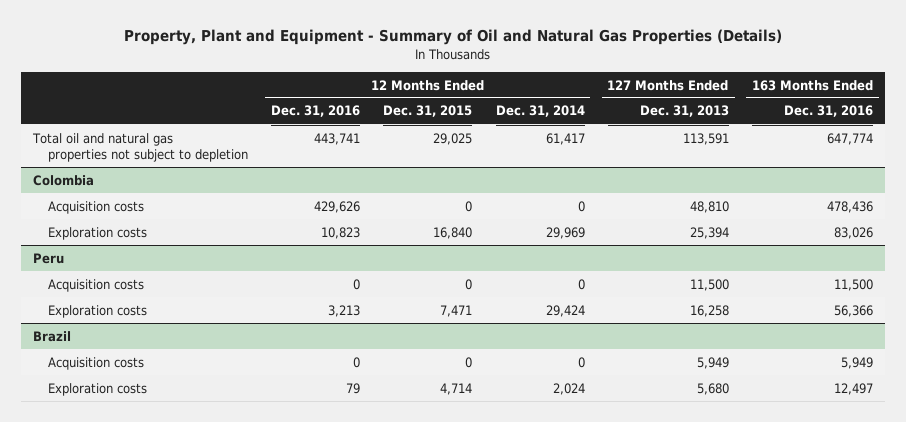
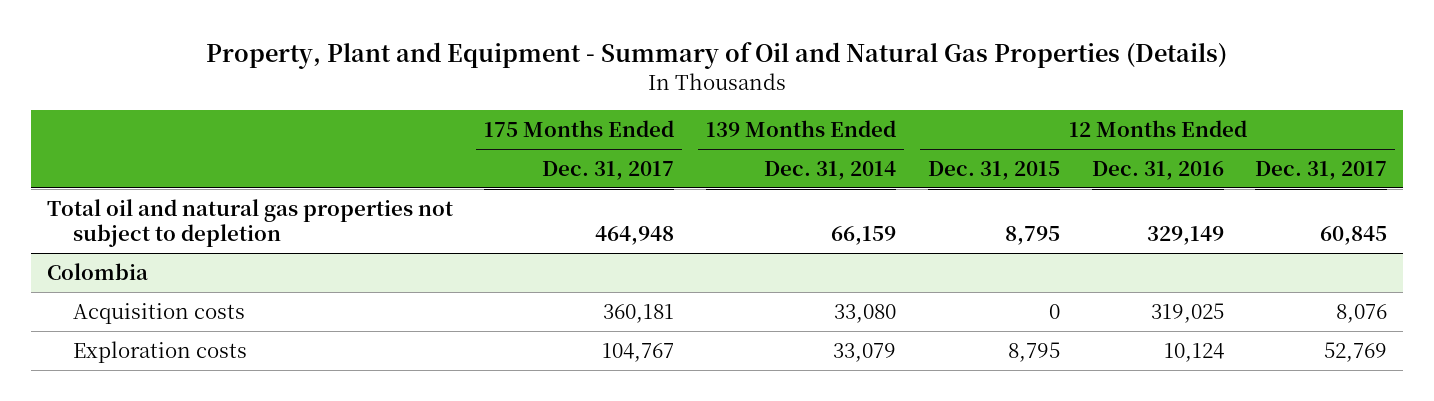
- | 12 Months Ended Dec. 31, 2016 | 12 Months Ended Dec. 31, 2015 | 12 Months Ended Dec. 31, 2014 | 127 Months Ended Dec. 31, 2013 | 163 Months Ended Dec. 31, 2016
+ | 175 Months Ended Dec. 31, 2017 | 139 Months Ended Dec. 31, 2014 | 12 Months Ended Dec. 31, 2015 | 12 Months Ended Dec. 31, 2016 | 12 Months Ended Dec. 31, 2017
- Total oil and natural gas properties not subject to depletion | 443,741 | 29,025 | 61,417 | 113,591 | 647,774
+ Total oil and natural gas properties not subject to depletion | 464,948 | 66,159 | 8,795 | 329,149 | 60,845
@ Colombia
- Acquisition costs | 429,626 | 0 | 0 | 48,810 | 478,436
- Exploration costs | 10,823 | 16,840 | 29,969 | 25,394 | 83,026
- Peru
- Acquisition costs | 0 | 0 | 0 | 11,500 | 11,500
- Exploration costs | 3,213 | 7,471 | 29,424 | 16,258 | 56,366
- Brazil
- Acquisition costs | 0 | 0 | 0 | 5,949 | 5,949
- Exploration costs | 79 | 4,714 | 2,024 | 5,680 | 12,497
@ Colombia
+ Acquisition costs | 360,181 | 33,080 | 0 | 319,025 | 8,076
+ Exploration costs | 104,767 | 33,079 | 8,795 | 10,124 | 52,769

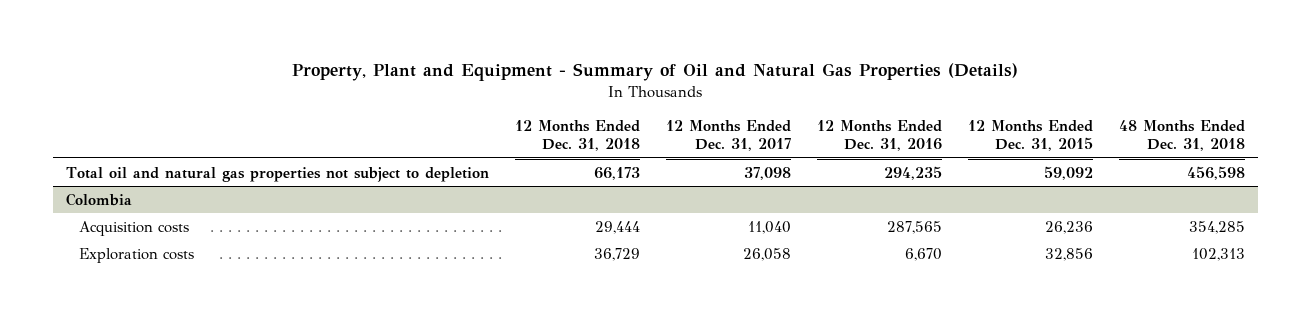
- | 175 Months Ended Dec. 31, 2017 | 139 Months Ended Dec. 31, 2014 | 12 Months Ended Dec. 31, 2015 | 12 Months Ended Dec. 31, 2016 | 12 Months Ended Dec. 31, 2017
+ | 12 Months Ended Dec. 31, 2018 | 12 Months Ended Dec. 31, 2017 | 12 Months Ended Dec. 31, 2016 | 12 Months Ended Dec. 31, 2015 | 48 Months Ended Dec. 31, 2018
- Total oil and natural gas properties not subject to depletion | 464,948 | 66,159 | 8,795 | 329,149 | 60,845
+ Total oil and natural gas properties not subject to depletion | 66,173 | 37,098 | 294,235 | 59,092 | 456,598
@ Colombia
- Acquisition costs | 360,181 | 33,080 | 0 | 319,025 | 8,076
- Exploration costs | 104,767 | 33,079 | 8,795 | 10,124 | 52,769
+ Acquisition costs | 29,444 | 11,040 | 287,565 | 26,236 | 354,285
+ Exploration costs | 36,729 | 26,058 | 6,670 | 32,856 | 102,313

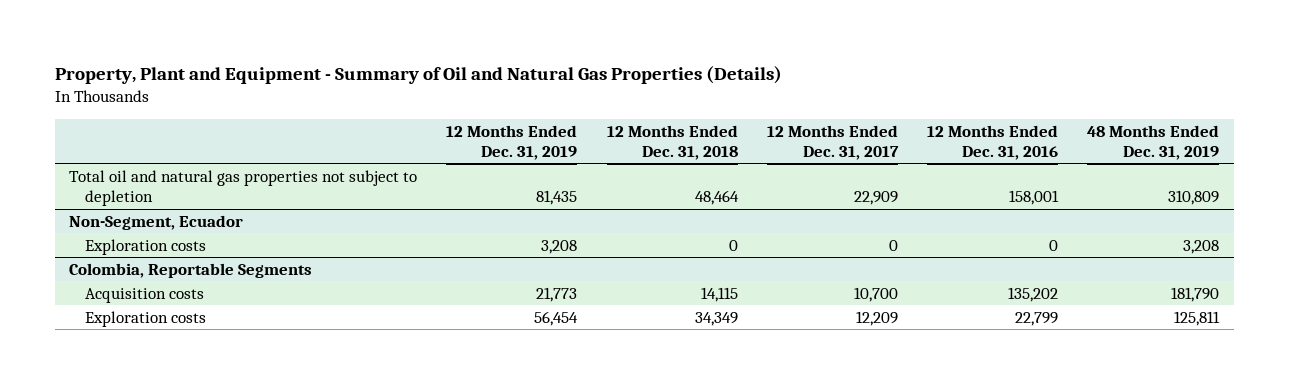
- | 12 Months Ended Dec. 31, 2018 | 12 Months Ended Dec. 31, 2017 | 12 Months Ended Dec. 31, 2016 | 12 Months Ended Dec. 31, 2015 | 48 Months Ended Dec. 31, 2018
+ | 12 Months Ended Dec. 31, 2019 | 12 Months Ended Dec. 31, 2018 | 12 Months Ended Dec. 31, 2017 | 12 Months Ended Dec. 31, 2016 | 48 Months Ended Dec. 31, 2019
- Total oil and natural gas properties not subject to depletion | 66,173 | 37,098 | 294,235 | 59,092 | 456,598
- Colombia
- Acquisition costs | 29,444 | 11,040 | 287,565 | 26,236 | 354,285
- Exploration costs | 36,729 | 26,058 | 6,670 | 32,856 | 102,313
+ Total oil and natural gas properties not subject to depletion | 81,435 | 48,464 | 22,909 | 158,001 | 310,809
+ Non-Segment, Ecuador
+ Exploration costs | 3,208 | 0 | 0 | 0 | 3,208
+ Colombia, Reportable Segments
+ Acquisition costs | 21,773 | 14,115 | 10,700 | 135,202 | 181,790
+ Exploration costs | 56,454 | 34,349 | 12,209 | 22,799 | 125,811

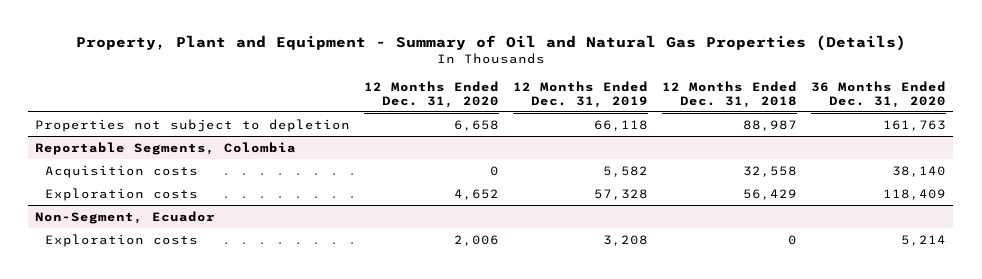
- | 12 Months Ended Dec. 31, 2019 | 12 Months Ended Dec. 31, 2018 | 12 Months Ended Dec. 31, 2017 | 12 Months Ended Dec. 31, 2016 | 48 Months Ended Dec. 31, 2019
+ | 12 Months Ended Dec. 31, 2020 | 12 Months Ended Dec. 31, 2019 | 12 Months Ended Dec. 31, 2018 | 36 Months Ended Dec. 31, 2020
- Total oil and natural gas properties not subject to depletion | 81,435 | 48,464 | 22,909 | 158,001 | 310,809
+ Properties not subject to depletion | 6,658 | 66,118 | 88,987 | 161,763
+ Reportable Segments, Colombia
+ Acquisition costs | 0 | 5,582 | 32,558 | 38,140
+ Exploration costs | 4,652 | 57,328 | 56,429 | 118,409
- Colombia, Reportable Segments
- Acquisition costs | 21,773 | 14,115 | 10,700 | 135,202 | 181,790
- Exploration costs | 56,454 | 34,349 | 12,209 | 22,799 | 125,811

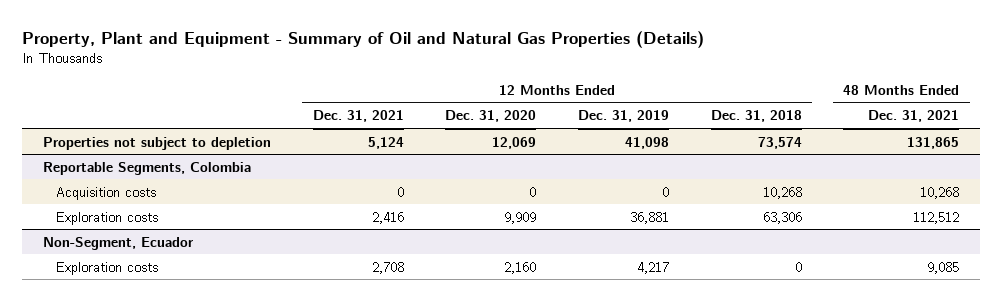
- | 12 Months Ended Dec. 31, 2020 | 12 Months Ended Dec. 31, 2019 | 12 Months Ended Dec. 31, 2018 | 36 Months Ended Dec. 31, 2020
+ | 12 Months Ended Dec. 31, 2021 | 12 Months Ended Dec. 31, 2020 | 12 Months Ended Dec. 31, 2019 | 12 Months Ended Dec. 31, 2018 | 48 Months Ended Dec. 31, 2021
- Properties not subject to depletion | 6,658 | 66,118 | 88,987 | 161,763
+ Properties not subject to depletion | 5,124 | 12,069 | 41,098 | 73,574 | 131,865
@ Reportable Segments, Colombia
- Acquisition costs | 0 | 5,582 | 32,558 | 38,140
- Exploration costs | 4,652 | 57,328 | 56,429 | 118,409
+ Acquisition costs | 0 | 0 | 0 | 10,268 | 10,268
+ Exploration costs | 2,416 | 9,909 | 36,881 | 63,306 | 112,512
@ Non-Segment, Ecuador
- Exploration costs | 2,006 | 3,208 | 0 | 5,214
+ Exploration costs | 2,708 | 2,160 | 4,217 | 0 | 9,085

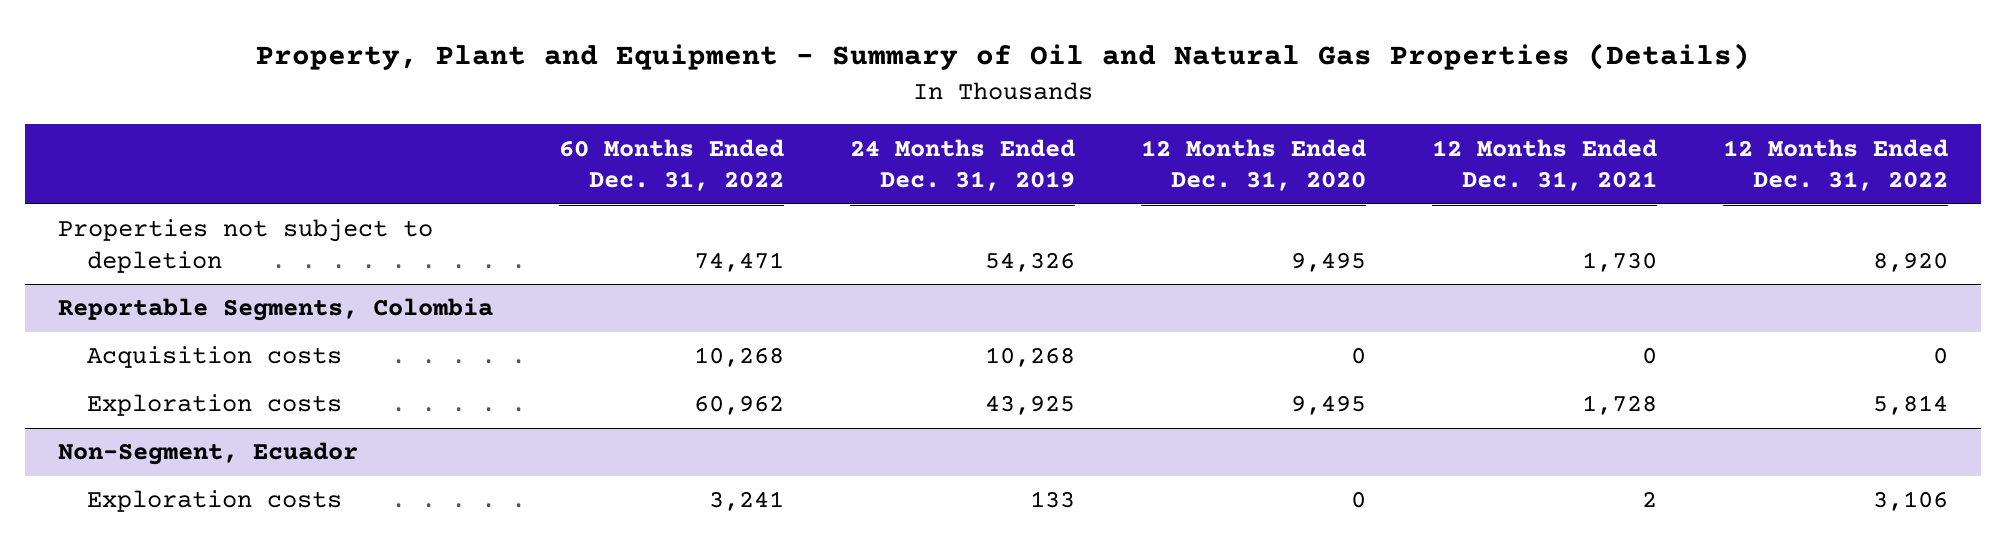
- | 12 Months Ended Dec. 31, 2021 | 12 Months Ended Dec. 31, 2020 | 12 Months Ended Dec. 31, 2019 | 12 Months Ended Dec. 31, 2018 | 48 Months Ended Dec. 31, 2021
+ | 60 Months Ended Dec. 31, 2022 | 24 Months Ended Dec. 31, 2019 | 12 Months Ended Dec. 31, 2020 | 12 Months Ended Dec. 31, 2021 | 12 Months Ended Dec. 31, 2022
- Properties not subject to depletion | 5,124 | 12,069 | 41,098 | 73,574 | 131,865
+ Properties not subject to depletion | 74,471 | 54,326 | 9,495 | 1,730 | 8,920
@ Reportable Segments, Colombia
- Exploration costs | 2,416 | 9,909 | 36,881 | 63,306 | 112,512
+ Exploration costs | 60,962 | 43,925 | 9,495 | 1,728 | 5,814
@ Non-Segment, Ecuador
- Exploration costs | 2,708 | 2,160 | 4,217 | 0 | 9,085
+ Exploration costs | 3,241 | 133 | 0 | 2 | 3,106

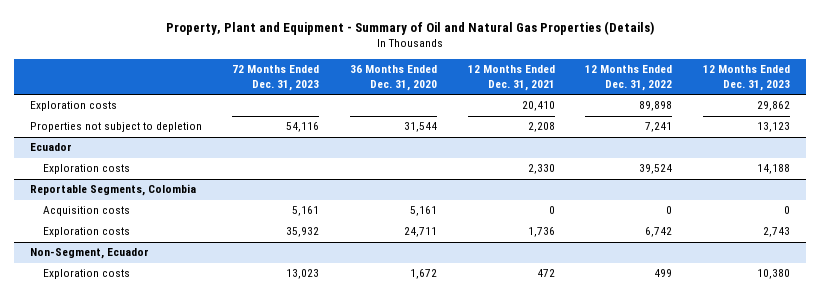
- | 60 Months Ended Dec. 31, 2022 | 24 Months Ended Dec. 31, 2019 | 12 Months Ended Dec. 31, 2020 | 12 Months Ended Dec. 31, 2021 | 12 Months Ended Dec. 31, 2022
+ | 72 Months Ended Dec. 31, 2023 | 36 Months Ended Dec. 31, 2020 | 12 Months Ended Dec. 31, 2021 | 12 Months Ended Dec. 31, 2022 | 12 Months Ended Dec. 31, 2023
- Properties not subject to depletion | 74,471 | 54,326 | 9,495 | 1,730 | 8,920
+ Exploration costs | | | 20,410 | 89,898 | 29,862
+ Properties not subject to depletion | 54,116 | 31,544 | 2,208 | 7,241 | 13,123
+ Ecuador
+ Exploration costs | | | 2,330 | 39,524 | 14,188
@ Reportable Segments, Colombia
- Exploration costs | 60,962 | 43,925 | 9,495 | 1,728 | 5,814
+ Exploration costs | 35,932 | 24,711 | 1,736 | 6,742 | 2,743
@ Non-Segment, Ecuador
- Exploration costs | 3,241 | 133 | 0 | 2 | 3,106
+ Exploration costs | 13,023 | 1,672 | 472 | 499 | 10,380

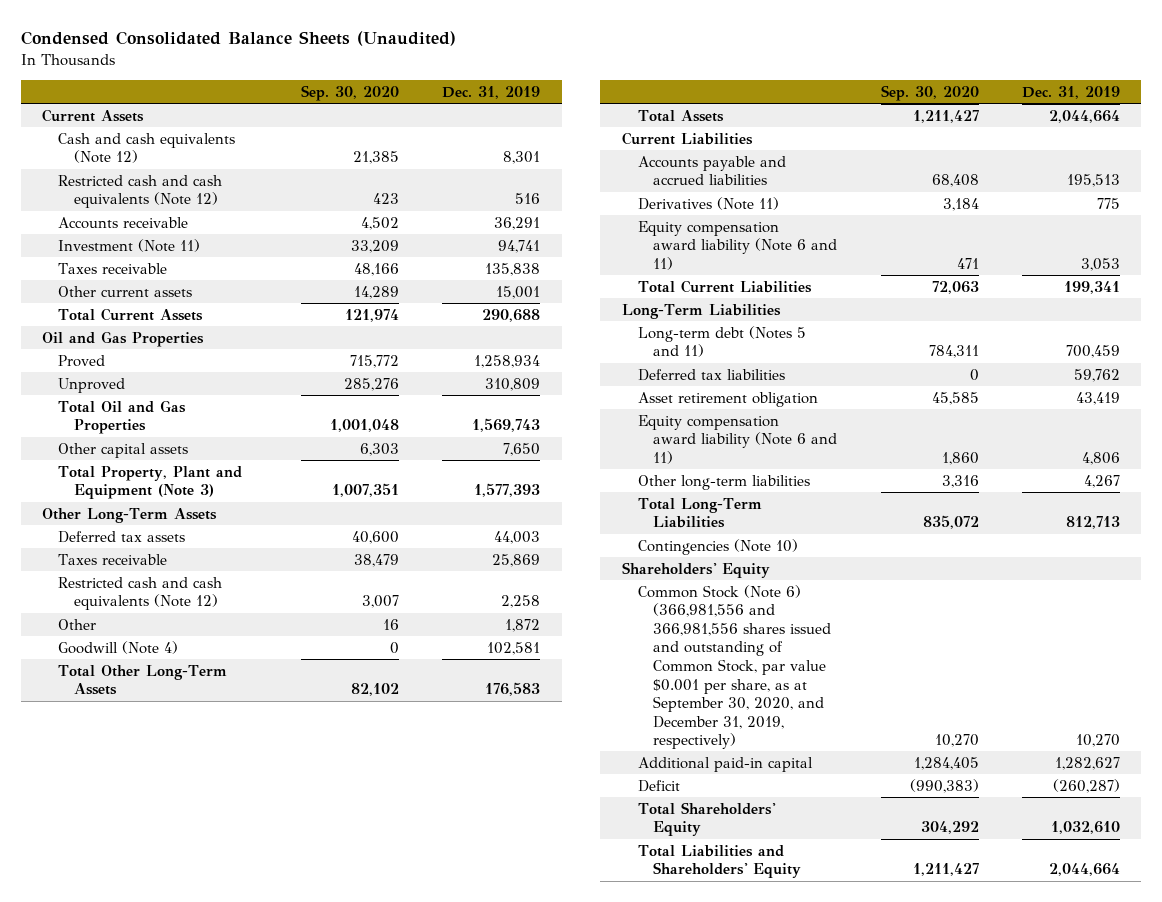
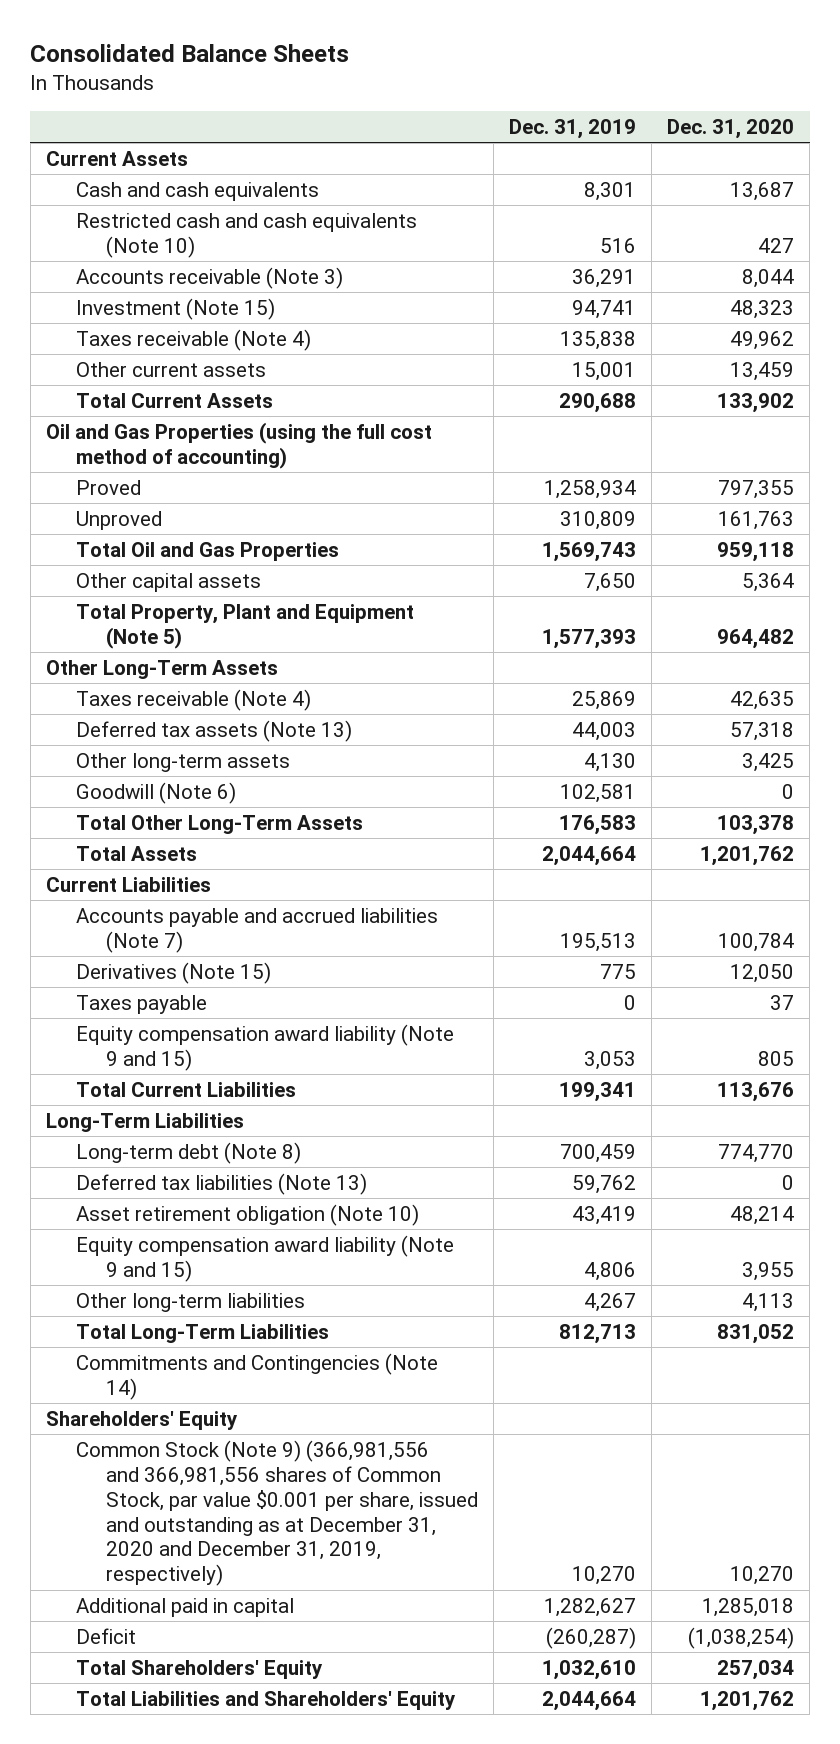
- Condensed Consolidated Balance Sheets (Unaudited)
+ Consolidated Balance Sheets
- | Sep. 30, 2020 | Dec. 31, 2019
+ | Dec. 31, 2019 | Dec. 31, 2020
- Cash and cash equivalents (Note 12) | 21,385 | 8,301
- Restricted cash and cash equivalents (Note 12) | 423 | 516
- Accounts receivable | 4,502 | 36,291
- Investment (Note 11) | 33,209 | 94,741
- Taxes receivable | 48,166 | 135,838
+ Cash and cash equivalents | 8,301 | 13,687
+ Restricted cash and cash equivalents (Note 10) | 516 | 427
+ Accounts receivable (Note 3) | 36,291 | 8,044
+ Investment (Note 15) | 94,741 | 48,323
+ Taxes receivable (Note 4) | 135,838 | 49,962
- Oil and Gas Properties
+ Oil and Gas Properties (using the full cost method of accounting)
- Total Property, Plant and Equipment (Note 3) | 1,007,351 | 1,577,393
+ Total Property, Plant and Equipment (Note 5) | 1,577,393 | 964,482
- Deferred tax assets | 40,600 | 44,003
- Taxes receivable | 38,479 | 25,869
- Restricted cash and cash equivalents (Note 12) | 3,007 | 2,258
- Other | 16 | 1,872
- Goodwill (Note 4) | 0 | 102,581
+ Taxes receivable (Note 4) | 25,869 | 42,635
+ Deferred tax assets (Note 13) | 44,003 | 57,318
+ Other long-term assets | 4,130 | 3,425
+ Goodwill (Note 6) | 102,581 | 0
- Accounts payable and accrued liabilities | 68,408 | 195,513
- Derivatives (Note 11) | 3,184 | 775
- Equity compensation award liability (Note 6 and 11) | 471 | 3,053
+ Accounts payable and accrued liabilities (Note 7) | 195,513 | 100,784
+ Derivatives (Note 15) | 775 | 12,050
+ Taxes payable | 0 | 37
+ Equity compensation award liability (Note 9 and 15) | 3,053 | 805
- Long-term debt (Notes 5 and 11) | 784,311 | 700,459
- Deferred tax liabilities | 0 | 59,762
- Asset retirement obligation | 45,585 | 43,419
- Equity compensation award liability (Note 6 and 11) | 1,860 | 4,806
+ Long-term debt (Note 8) | 700,459 | 774,770
+ Deferred tax liabilities (Note 13) | 59,762 | 0
+ Asset retirement obligation (Note 10) | 43,419 | 48,214
+ Equity compensation award liability (Note 9 and 15) | 4,806 | 3,955
- Contingencies (Note 10)
+ Commitments and Contingencies (Note 14)
- Common Stock (Note 6) (366,981,556 and 366,981,556 shares issued and outstanding of Common Stock, par value $0.001 per share, as at September 30, 2020, and December 31, 2019, respectively) | 10,270 | 10,270
- Additional paid-in capital | 1,284,405 | 1,282,627
+ Common Stock (Note 9) (366,981,556 and 366,981,556 shares of Common Stock, par value $0.001 per share, issued and outstanding as at December 31, 2020 and December 31, 2019, respectively) | 10,270 | 10,270
+ Additional paid in capital | 1,282,627 | 1,285,018

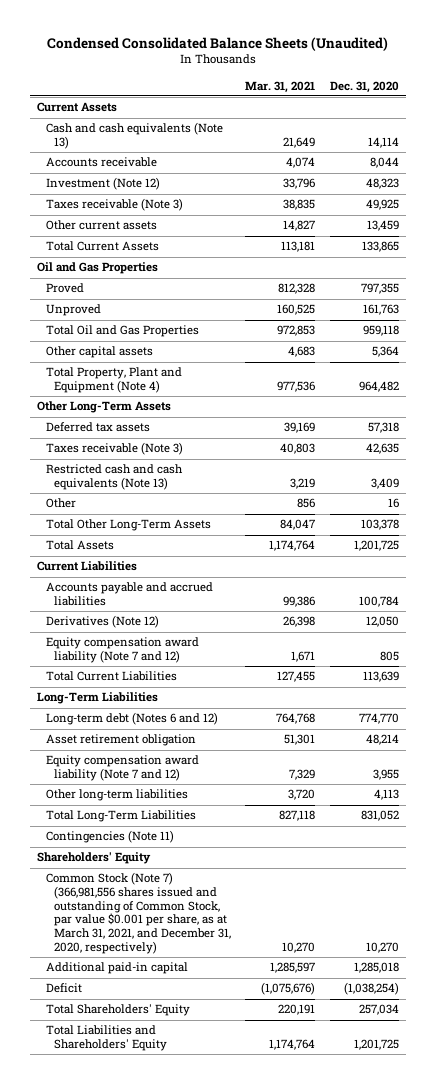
- Consolidated Balance Sheets
+ Condensed Consolidated Balance Sheets (Unaudited)
- | Dec. 31, 2019 | Dec. 31, 2020
+ | Mar. 31, 2021 | Dec. 31, 2020
- Cash and cash equivalents | 8,301 | 13,687
- Restricted cash and cash equivalents (Note 10) | 516 | 427
- Accounts receivable (Note 3) | 36,291 | 8,044
- Investment (Note 15) | 94,741 | 48,323
- Taxes receivable (Note 4) | 135,838 | 49,962
+ Cash and cash equivalents (Note 13) | 21,649 | 14,114
+ Accounts receivable | 4,074 | 8,044
+ Investment (Note 12) | 33,796 | 48,323
+ Taxes receivable (Note 3) | 38,835 | 49,925
- Total Current Assets | 290,688 | 133,902
- Oil and Gas Properties (using the full cost method of accounting)
+ Total Current Assets | 113,181 | 133,865
+ Oil and Gas Properties
- Total Property, Plant and Equipment (Note 5) | 1,577,393 | 964,482
+ Total Property, Plant and Equipment (Note 4) | 977,536 | 964,482
- Taxes receivable (Note 4) | 25,869 | 42,635
- Deferred tax assets (Note 13) | 44,003 | 57,318
- Other long-term assets | 4,130 | 3,425
- Goodwill (Note 6) | 102,581 | 0
+ Deferred tax assets | 39,169 | 57,318
+ Taxes receivable (Note 3) | 40,803 | 42,635
+ Restricted cash and cash equivalents (Note 13) | 3,219 | 3,409
+ Other | 856 | 16
- Total Assets | 2,044,664 | 1,201,762
+ Total Assets | 1,174,764 | 1,201,725
- Accounts payable and accrued liabilities (Note 7) | 195,513 | 100,784
- Derivatives (Note 15) | 775 | 12,050
- Taxes payable | 0 | 37
- Equity compensation award liability (Note 9 and 15) | 3,053 | 805
- Total Current Liabilities | 199,341 | 113,676
+ Accounts payable and accrued liabilities | 99,386 | 100,784
+ Derivatives (Note 12) | 26,398 | 12,050
+ Equity compensation award liability (Note 7 and 12) | 1,671 | 805
+ Total Current Liabilities | 127,455 | 113,639
- Long-term debt (Note 8) | 700,459 | 774,770
- Deferred tax liabilities (Note 13) | 59,762 | 0
- Asset retirement obligation (Note 10) | 43,419 | 48,214
- Equity compensation award liability (Note 9 and 15) | 4,806 | 3,955
+ Long-term debt (Notes 6 and 12) | 764,768 | 774,770
+ Asset retirement obligation | 51,301 | 48,214
+ Equity compensation award liability (Note 7 and 12) | 7,329 | 3,955
- Commitments and Contingencies (Note 14)
+ Contingencies (Note 11)
- Common Stock (Note 9) (366,981,556 and 366,981,556 shares of Common Stock, par value $0.001 per share, issued and outstanding as at December 31, 2020 and December 31, 2019, respectively) | 10,270 | 10,270
- Additional paid in capital | 1,282,627 | 1,285,018
+ Common Stock (Note 7) (366,981,556 shares issued and outstanding of Common Stock, par value $0.001 per share, as at March 31, 2021, and December 31, 2020, respectively) | 10,270 | 10,270
+ Additional paid-in capital | 1,285,597 | 1,285,018
- Total Liabilities and Shareholders' Equity | 2,044,664 | 1,201,762
+ Total Liabilities and Shareholders' Equity | 1,174,764 | 1,201,725

